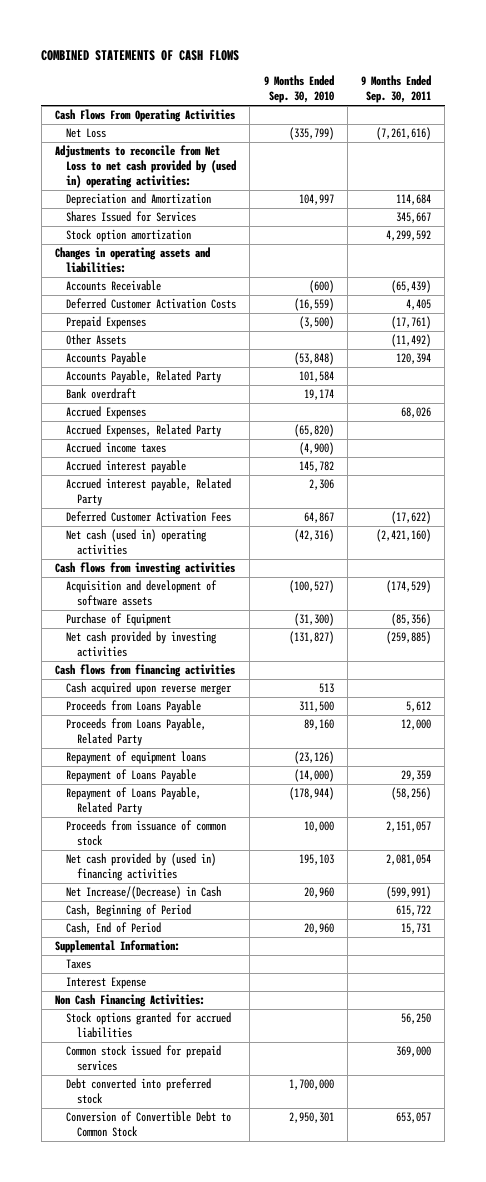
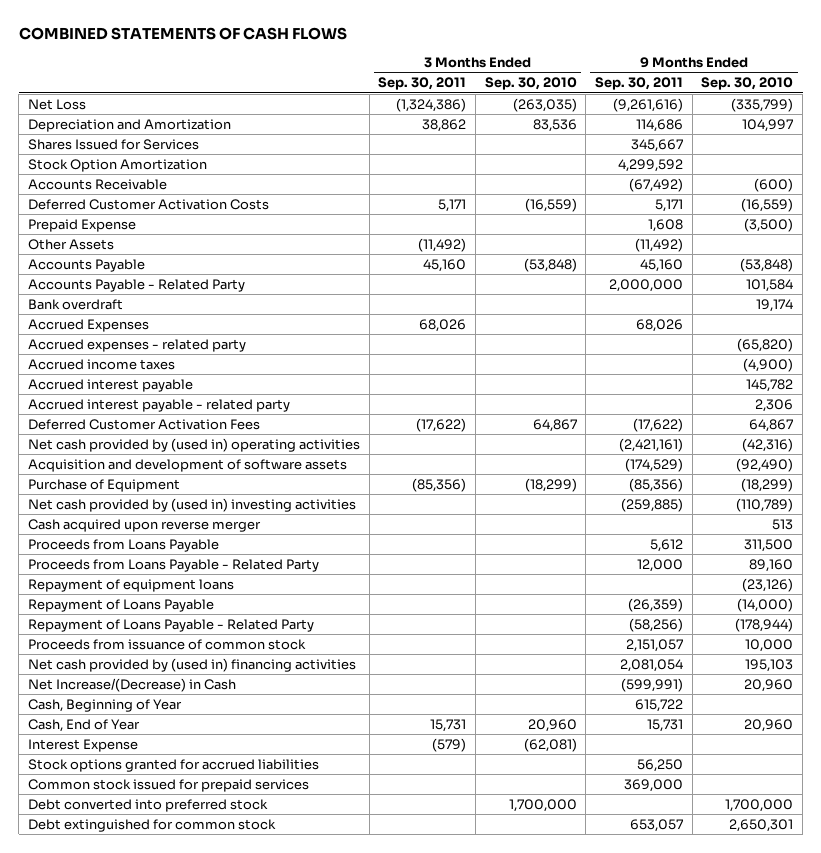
- | 9 Months Ended Sep. 30, 2010 | 9 Months Ended Sep. 30, 2011
+ | 3 Months Ended Sep. 30, 2011 | 3 Months Ended Sep. 30, 2010 | 9 Months Ended Sep. 30, 2011 | 9 Months Ended Sep. 30, 2010
- Cash Flows From Operating Activities
- Net Loss | (335,799) | (7,261,616)
- Adjustments to reconcile from Net Loss to net cash provided by (used in) operating activities:
- Depreciation and Amortization | 104,997 | 114,684
+ Net Loss | (1,324,386) | (263,035) | (9,261,616) | (335,799)
+ Depreciation and Amortization | 38,862 | 83,536 | 114,686 | 104,997
- Stock option amortization | | 4,299,592
- Changes in operating assets and liabilities:
- Accounts Receivable | (600) | (65,439)
- Deferred Customer Activation Costs | (16,559) | 4,405
- Prepaid Expenses | (3,500) | (17,761)
+ Stock Option Amortization | | | 4,299,592 |
+ Accounts Receivable | | | (67,492) | (600)
+ Deferred Customer Activation Costs | 5,171 | (16,559) | 5,171 | (16,559)
+ Prepaid Expense | | | 1,608 | (3,500)
- Accounts Payable | (53,848) | 120,394
- Accounts Payable, Related Party | 101,584 |
+ Accounts Payable | 45,160 | (53,848) | 45,160 | (53,848)
+ Accounts Payable - Related Party | | | 2,000,000 | 101,584
- Accrued Expenses, Related Party | (65,820) |
+ Accrued expenses - related party | | | | (65,820)
- Accrued interest payable, Related Party | 2,306 |
+ Accrued interest payable - related party | | | | 2,306
- Net cash (used in) operating activities | (42,316) | (2,421,160)
- Cash flows from investing activities
- Acquisition and development of software assets | (100,527) | (174,529)
- Purchase of Equipment | (31,300) | (85,356)
- Net cash provided by investing activities | (131,827) | (259,885)
- Cash flows from financing activities
+ Net cash provided by (used in) operating activities | | | (2,421,161) | (42,316)
+ Acquisition and development of software assets | | | (174,529) | (92,490)
+ Purchase of Equipment | (85,356) | (18,299) | (85,356) | (18,299)
+ Net cash provided by (used in) investing activities | | | (259,885) | (110,789)
- Proceeds from Loans Payable, Related Party | 89,160 | 12,000
+ Proceeds from Loans Payable - Related Party | | | 12,000 | 89,160
- Repayment of Loans Payable | (14,000) | 29,359
- Repayment of Loans Payable, Related Party | (178,944) | (58,256)
+ Repayment of Loans Payable | | | (26,359) | (14,000)
+ Repayment of Loans Payable - Related Party | | | (58,256) | (178,944)
- Cash, Beginning of Period | | 615,722
- Cash, End of Period | 20,960 | 15,731
- Supplemental Information:
- Taxes
+ Cash, Beginning of Year | | | 615,722 |
+ Cash, End of Year | 15,731 | 20,960 | 15,731 | 20,960
- Non Cash Financing Activities:
- Conversion of Convertible Debt to Common Stock | 2,950,301 | 653,057
+ Debt extinguished for common stock | | | 653,057 | 2,650,301

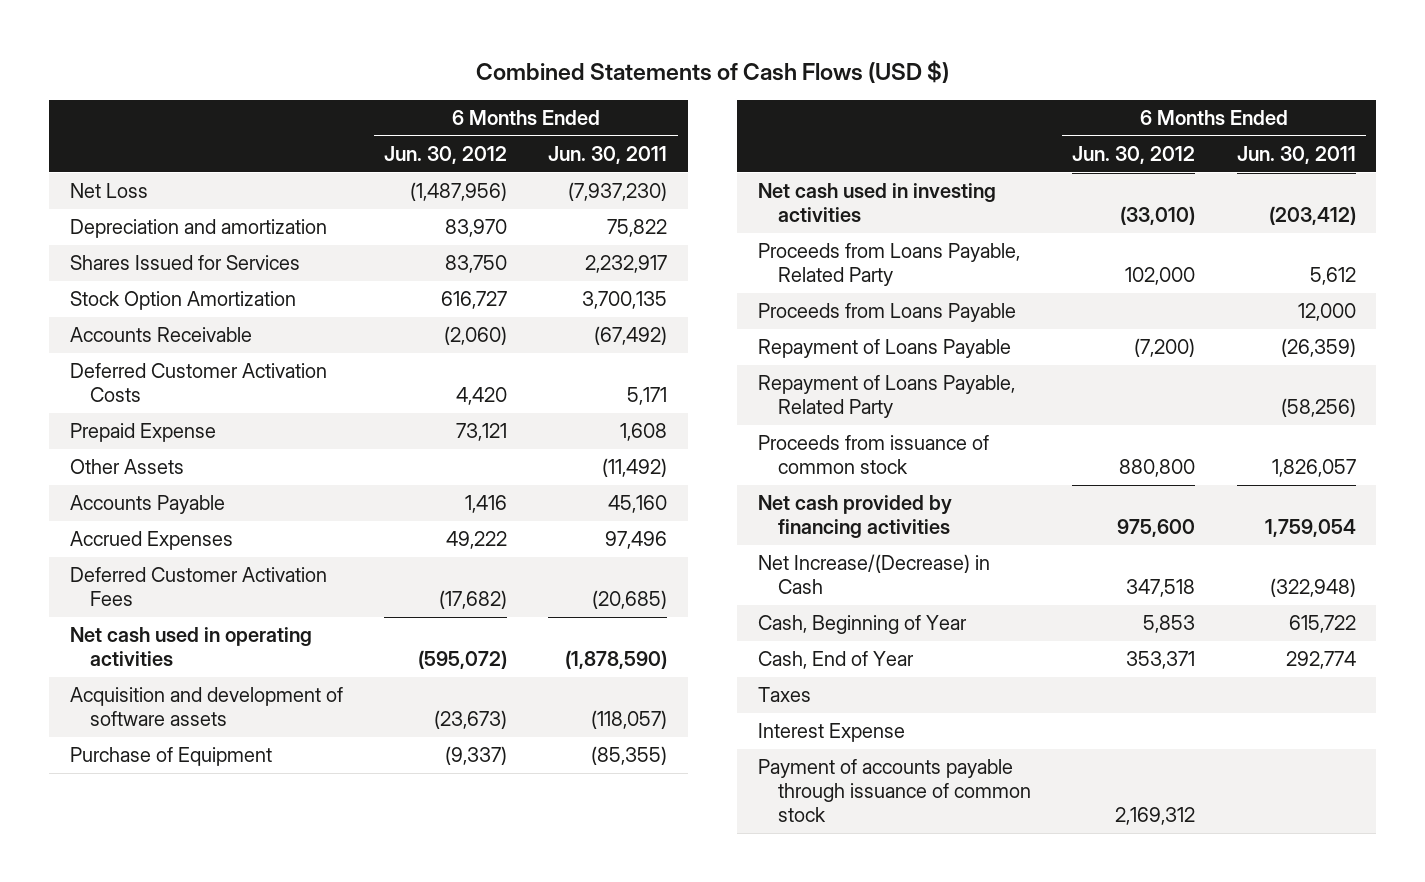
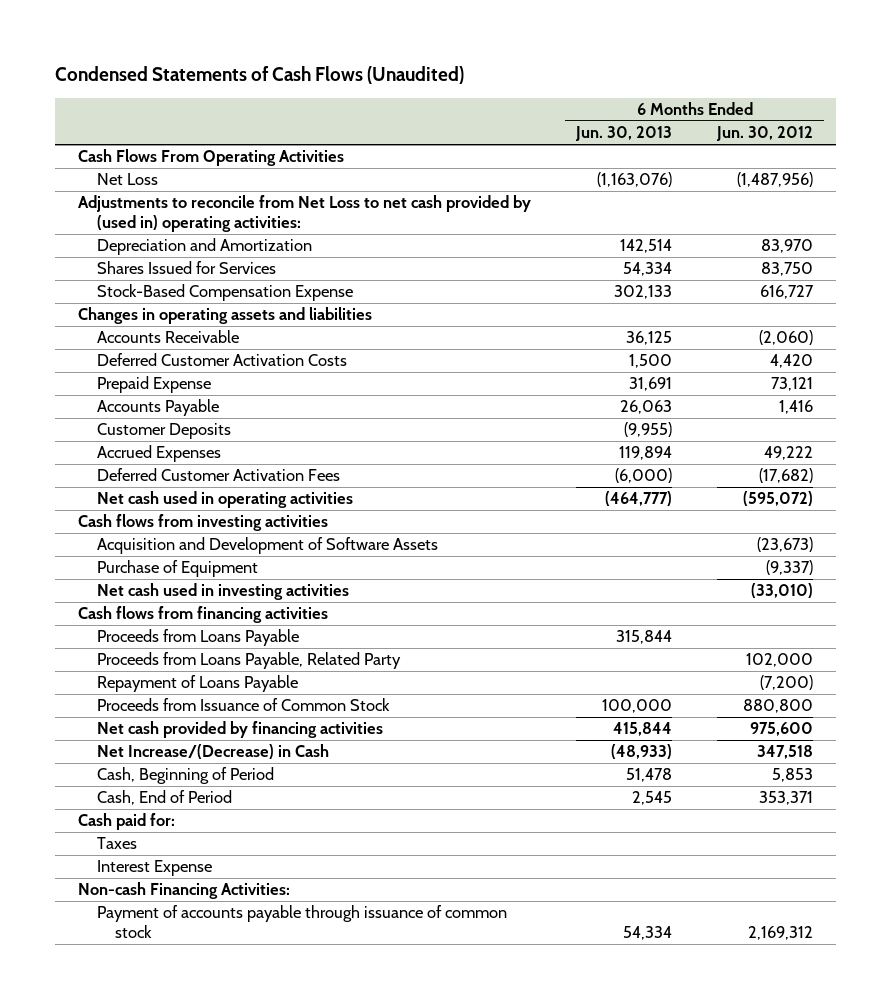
- Combined Statements of Cash Flows (USD $)
+ Condensed Statements of Cash Flows (Unaudited)
- | 6 Months Ended Jun. 30, 2012 | 6 Months Ended Jun. 30, 2011
+ | 6 Months Ended Jun. 30, 2013 | 6 Months Ended Jun. 30, 2012
+ Cash Flows From Operating Activities
- Depreciation and amortization | 83,970 | 75,822
+ Adjustments to reconcile from Net Loss to net cash provided by (used in) operating activities:
+ Depreciation and Amortization | 142,514 | 83,970
- Stock Option Amortization | 616,727 | 3,700,135
+ Stock-Based Compensation Expense | 302,133 | 616,727
+ Changes in operating assets and liabilities
- Other Assets | | (11,492)
+ Customer Deposits | (9,955) |
- Acquisition and development of software assets | (23,673) | (118,057)
+ Cash flows from investing activities
+ Acquisition and Development of Software Assets | | (23,673)
+ Cash flows from financing activities
moved down: Proceeds from Loans Payable, Related Party | | 102,000
- Repayment of Loans Payable, Related Party | | (58,256)
- Proceeds from issuance of common stock | 880,800 | 1,826,057
+ Proceeds from Issuance of Common Stock | 100,000 | 880,800
- Cash, Beginning of Year | 5,853 | 615,722
- Cash, End of Year | 353,371 | 292,774
+ Cash, Beginning of Period | 51,478 | 5,853
+ Cash, End of Period | 2,545 | 353,371
+ Cash paid for:
+ Non-cash Financing Activities:

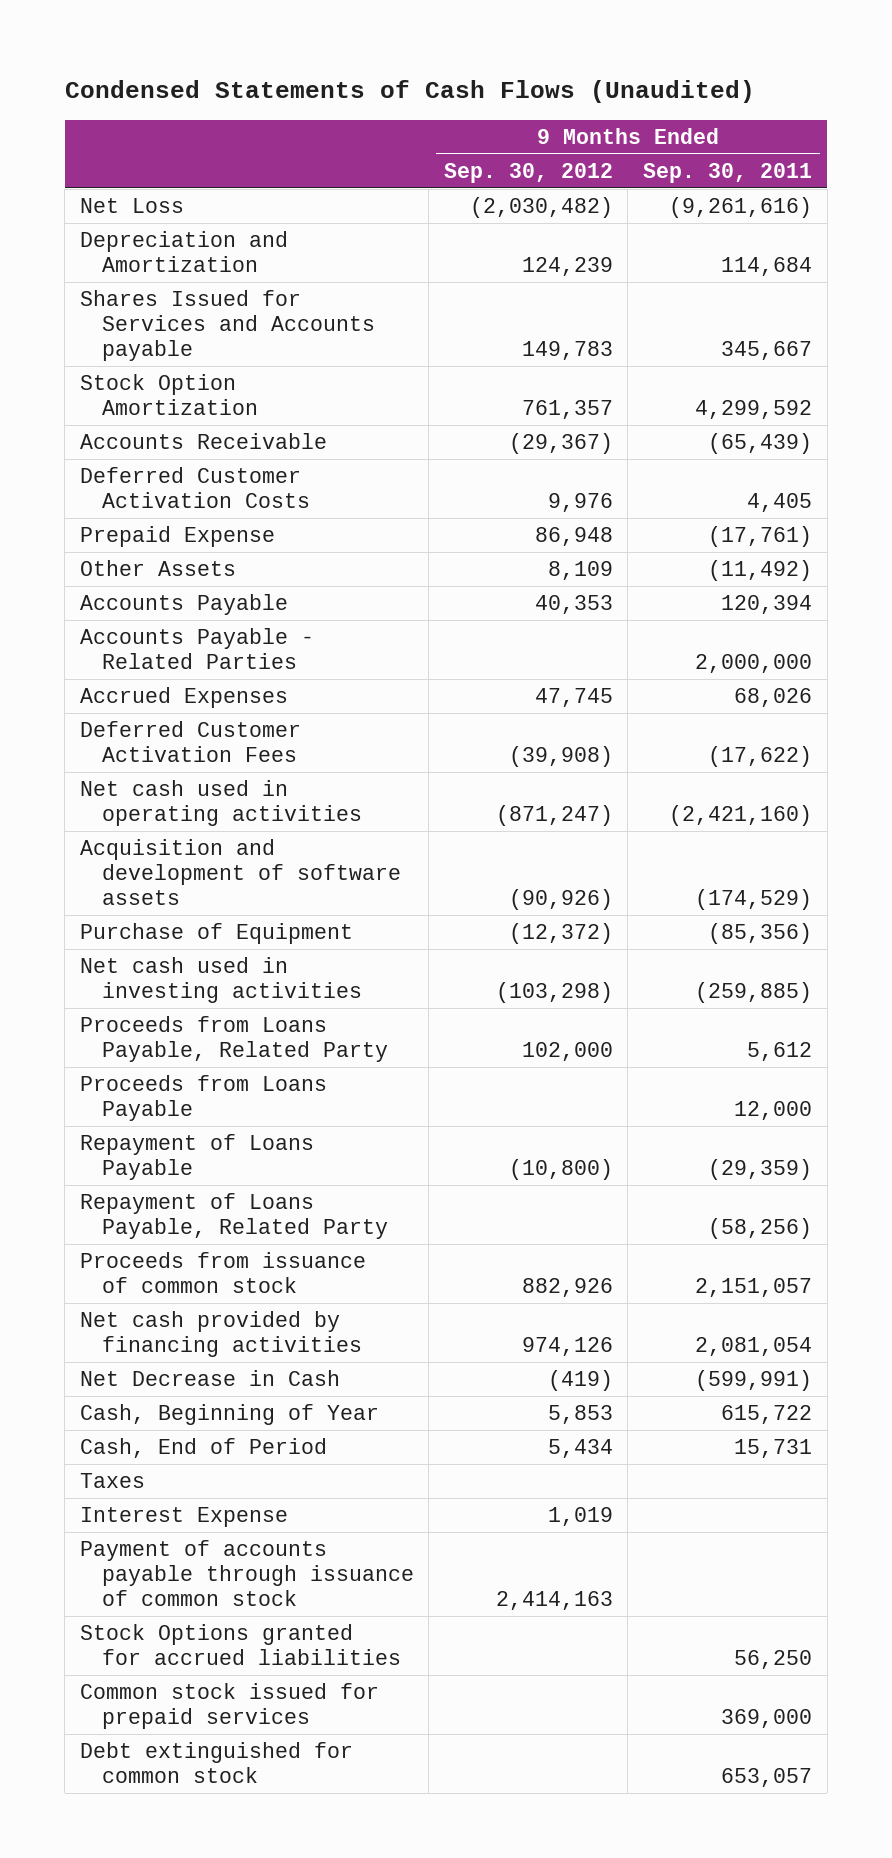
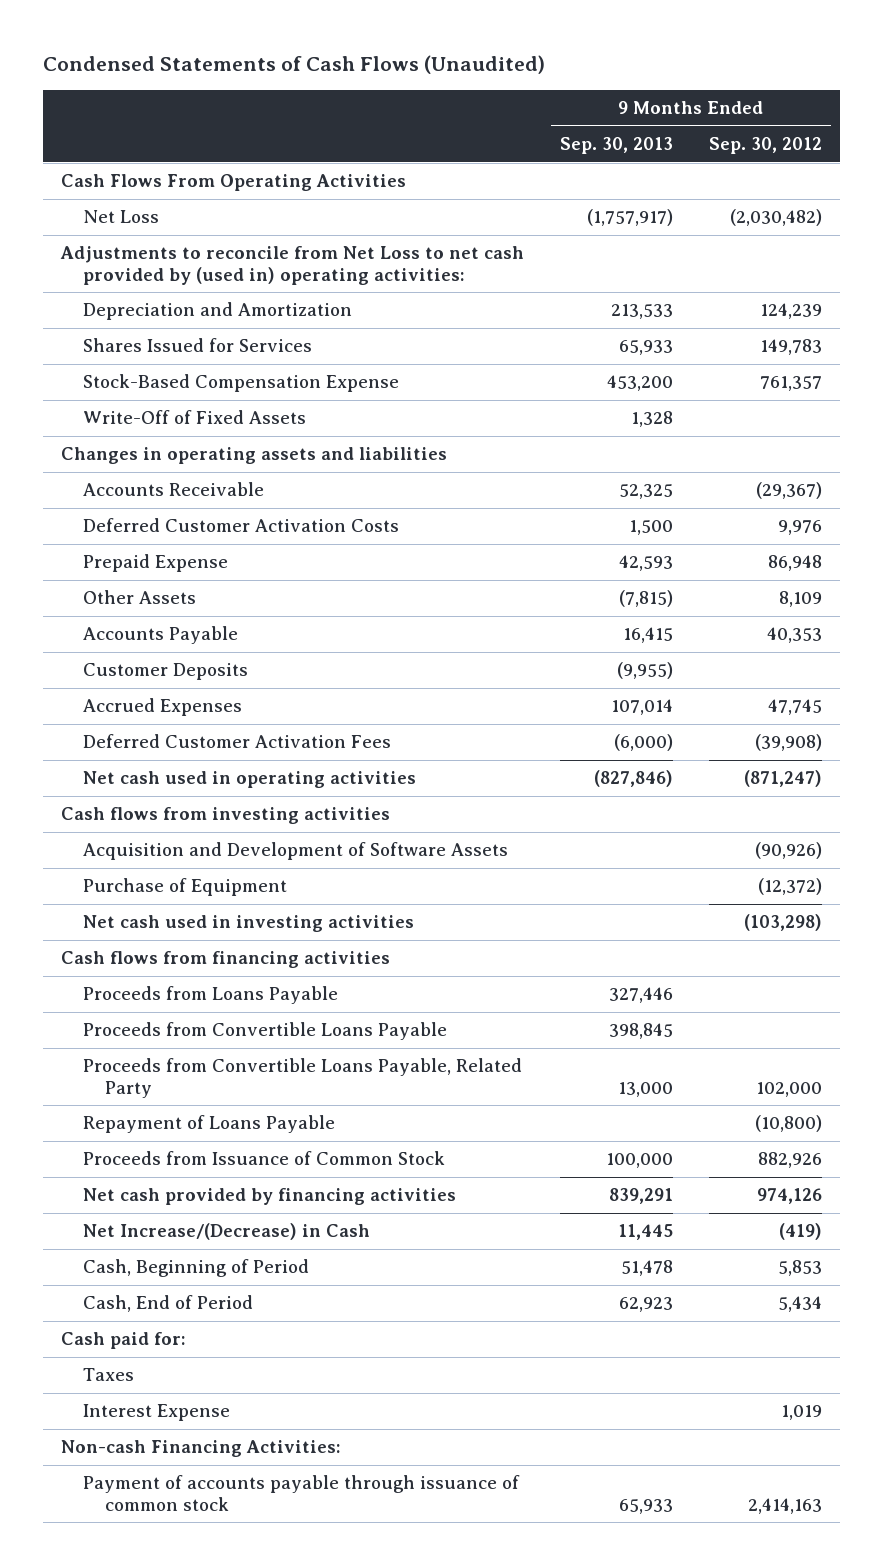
- | 9 Months Ended Sep. 30, 2012 | 9 Months Ended Sep. 30, 2011
+ | 9 Months Ended Sep. 30, 2013 | 9 Months Ended Sep. 30, 2012
+ Cash Flows From Operating Activities
+ Adjustments to reconcile from Net Loss to net cash provided by (used in) operating activities:
- Shares Issued for Services and Accounts payable | 149,783 | 345,667
- Stock Option Amortization | 761,357 | 4,299,592
+ Shares Issued for Services | 65,933 | 149,783
+ Stock-Based Compensation Expense | 453,200 | 761,357
+ Write-Off of Fixed Assets | 1,328 |
+ Changes in operating assets and liabilities
- Accounts Payable - Related Parties | | 2,000,000
+ Customer Deposits | (9,955) |
- Acquisition and development of software assets | (90,926) | (174,529)
+ Cash flows from investing activities
+ Acquisition and Development of Software Assets | | (90,926)
- Proceeds from Loans Payable, Related Party | 102,000 | 5,612
+ Cash flows from financing activities
+ Proceeds from Convertible Loans Payable | 398,845 |
+ Proceeds from Convertible Loans Payable, Related Party | 13,000 | 102,000
- Repayment of Loans Payable, Related Party | | (58,256)
- Proceeds from issuance of common stock | 882,926 | 2,151,057
+ Proceeds from Issuance of Common Stock | 100,000 | 882,926
- Net Decrease in Cash | (419) | (599,991)
- Cash, Beginning of Year | 5,853 | 615,722
+ Net Increase/(Decrease) in Cash | 11,445 | (419)
+ Cash, Beginning of Period | 51,478 | 5,853
+ Cash paid for:
+ Non-cash Financing Activities:
- Stock Options granted for accrued liabilities | | 56,250
- Common stock issued for prepaid services | | 369,000
- Debt extinguished for common stock | | 653,057

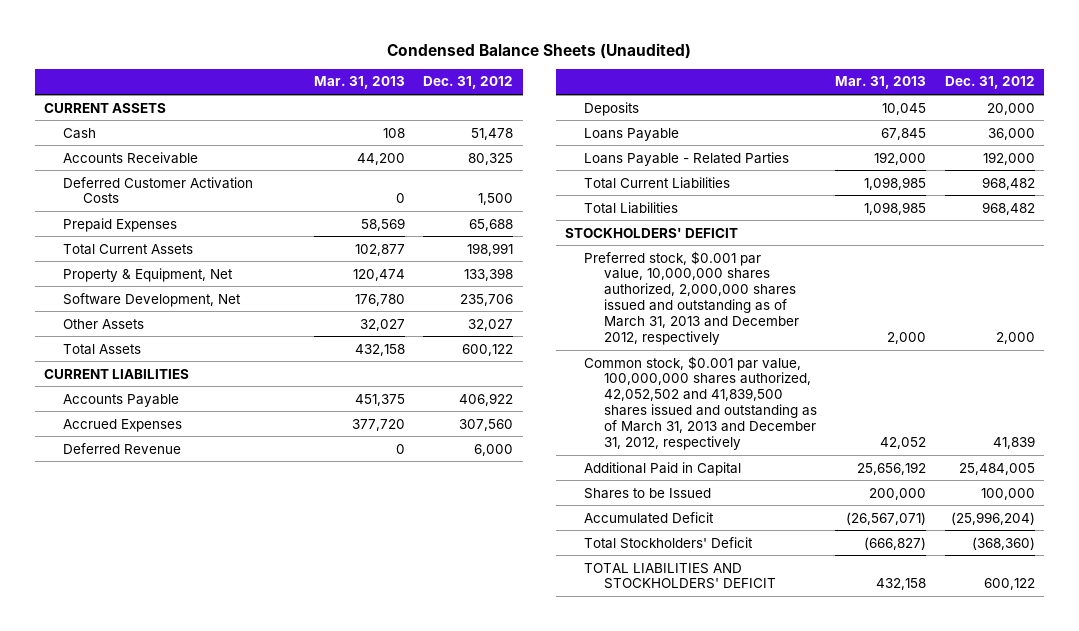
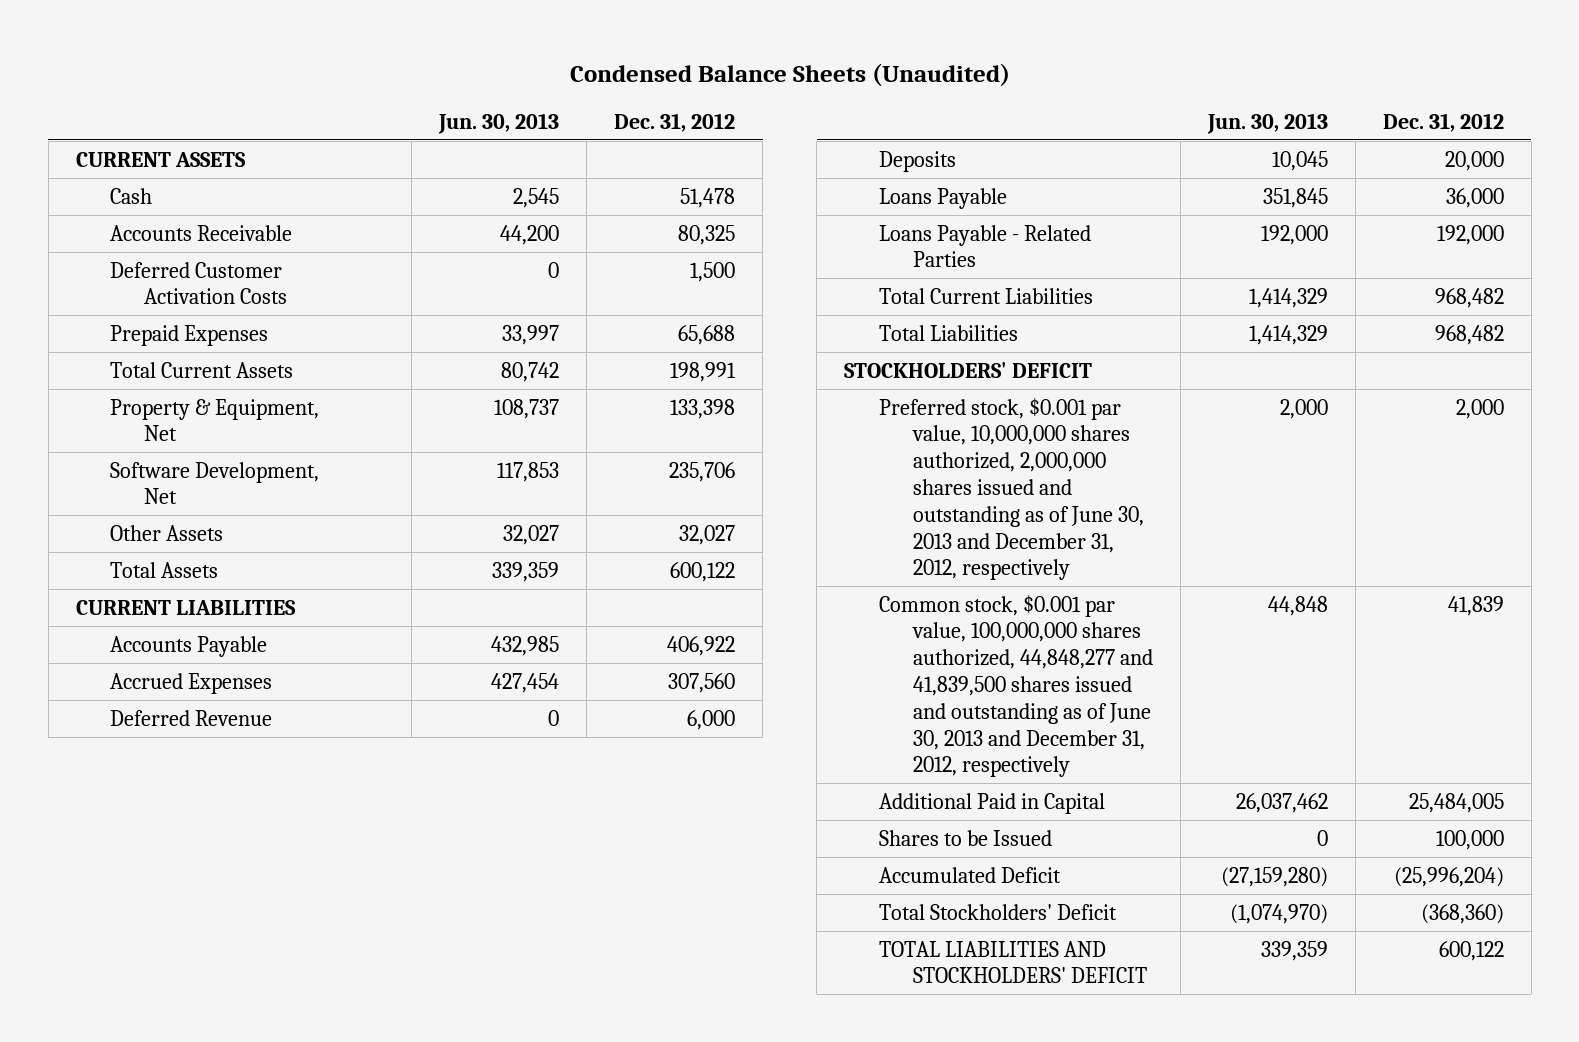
- | Mar. 31, 2013 | Dec. 31, 2012
+ | Jun. 30, 2013 | Dec. 31, 2012
- Preferred stock, $0.001 par value, 10,000,000 shares authorized, 2,000,000 shares issued and outstanding as of March 31, 2013 and December 2012, respectively | 2,000 | 2,000
- Common stock, $0.001 par value, 100,000,000 shares authorized, 42,052,502 and 41,839,500 shares issued and outstanding as of March 31, 2013 and December 31, 2012, respectively | 42,052 | 41,839
+ Preferred stock, $0.001 par value, 10,000,000 shares authorized, 2,000,000 shares issued and outstanding as of June 30, 2013 and December 31, 2012, respectively | 2,000 | 2,000
+ Common stock, $0.001 par value, 100,000,000 shares authorized, 44,848,277 and 41,839,500 shares issued and outstanding as of June 30, 2013 and December 31, 2012, respectively | 44,848 | 41,839

